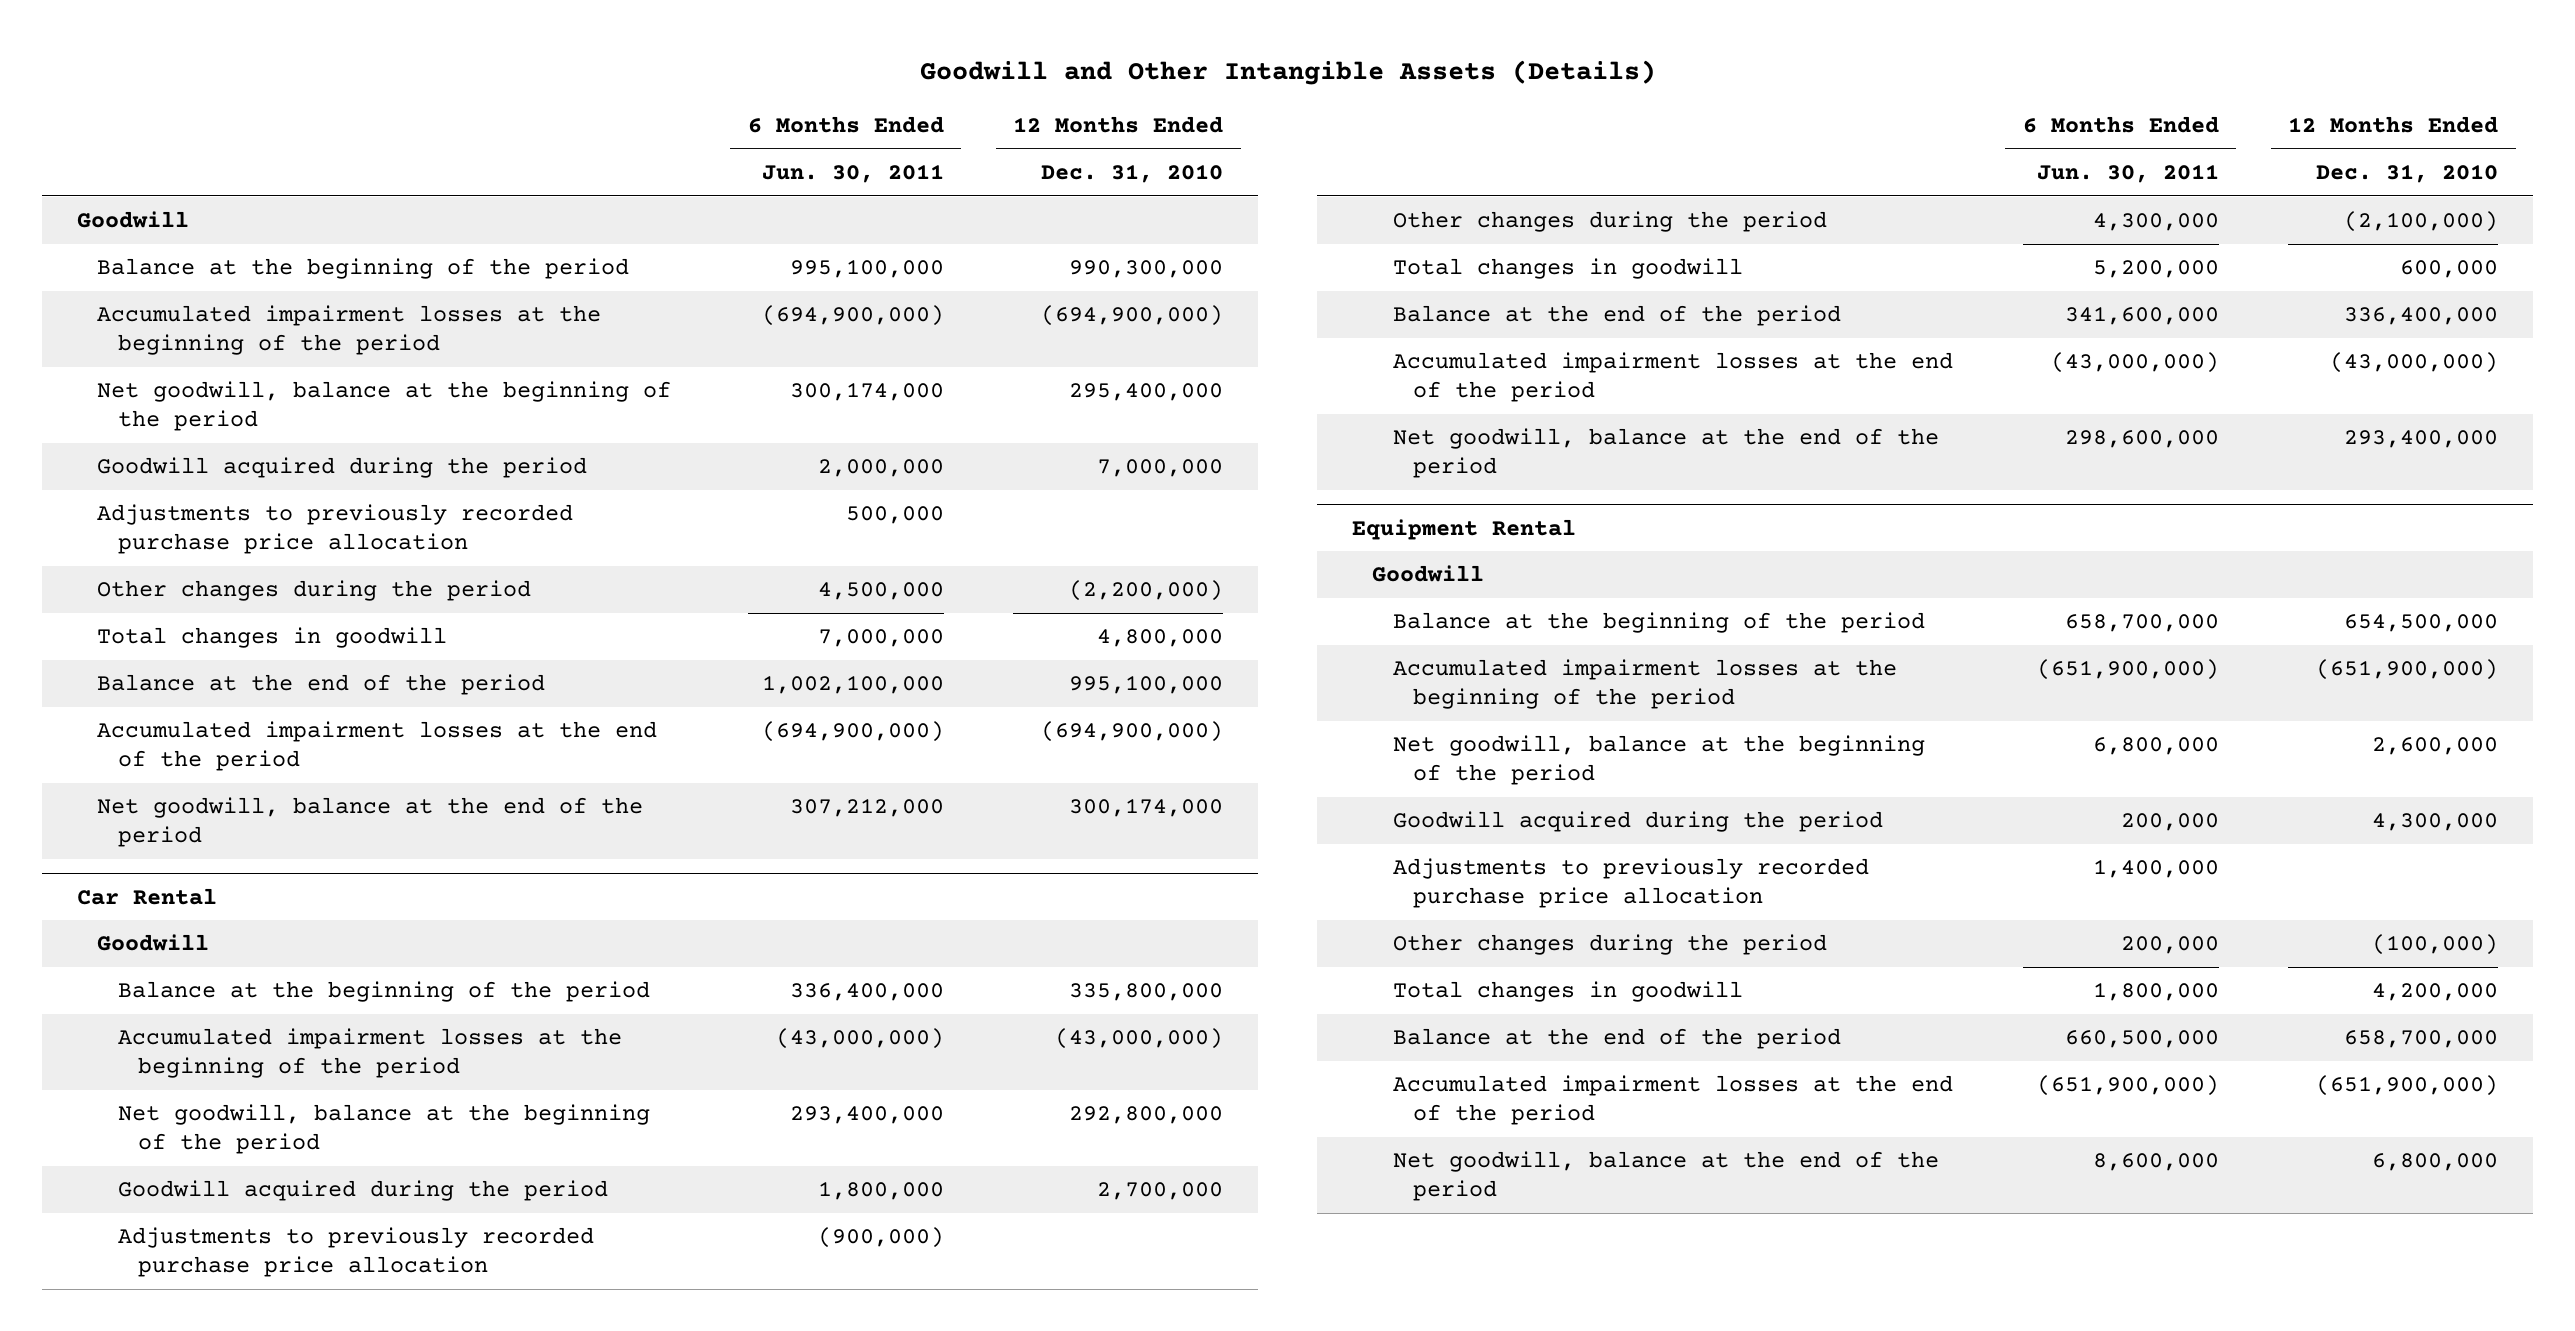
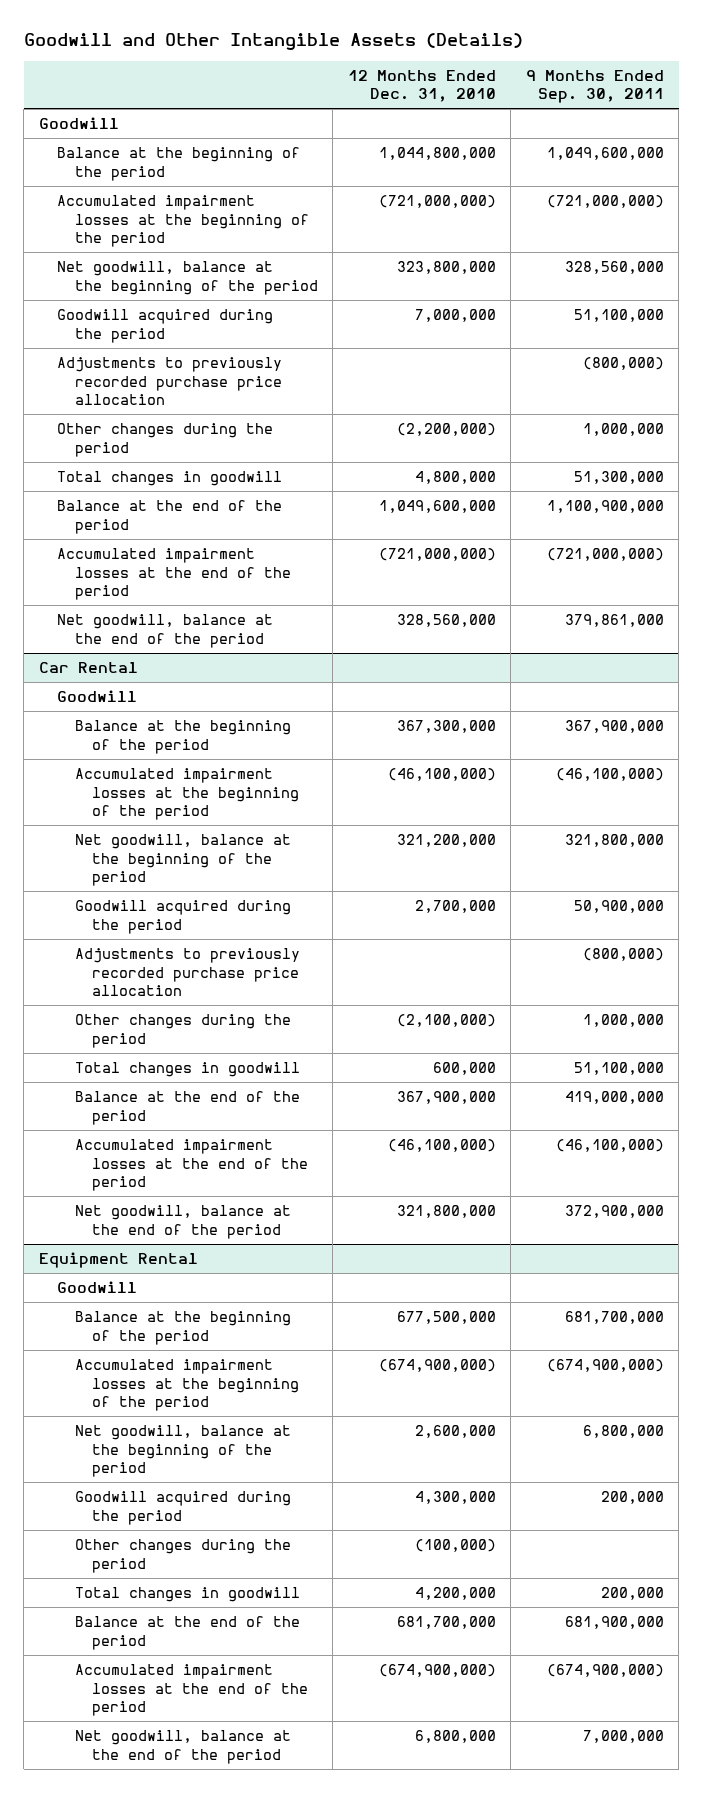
- | 6 Months Ended Jun. 30, 2011 | 12 Months Ended Dec. 31, 2010
+ | 12 Months Ended Dec. 31, 2010 | 9 Months Ended Sep. 30, 2011
- Balance at the beginning of the period | 995,100,000 | 990,300,000
- Accumulated impairment losses at the beginning of the period | (694,900,000) | (694,900,000)
- Net goodwill, balance at the beginning of the period | 300,174,000 | 295,400,000
+ Balance at the beginning of the period | 1,044,800,000 | 1,049,600,000
+ Accumulated impairment losses at the beginning of the period | (721,000,000) | (721,000,000)
+ Net goodwill, balance at the beginning of the period | 323,800,000 | 328,560,000
- Balance at the end of the period | 1,002,100,000 | 995,100,000
- Accumulated impairment losses at the end of the period | (694,900,000) | (694,900,000)
- Net goodwill, balance at the end of the period | 307,212,000 | 300,174,000
+ Balance at the end of the period | 1,049,600,000 | 1,100,900,000
+ Accumulated impairment losses at the end of the period | (721,000,000) | (721,000,000)
+ Net goodwill, balance at the end of the period | 328,560,000 | 379,861,000
@ Car Rental
- Balance at the beginning of the period | 336,400,000 | 335,800,000
- Accumulated impairment losses at the beginning of the period | (43,000,000) | (43,000,000)
- Net goodwill, balance at the beginning of the period | 293,400,000 | 292,800,000
+ Balance at the beginning of the period | 367,300,000 | 367,900,000
+ Accumulated impairment losses at the beginning of the period | (46,100,000) | (46,100,000)
+ Net goodwill, balance at the beginning of the period | 321,200,000 | 321,800,000
- Balance at the end of the period | 341,600,000 | 336,400,000
- Accumulated impairment losses at the end of the period | (43,000,000) | (43,000,000)
- Net goodwill, balance at the end of the period | 298,600,000 | 293,400,000
+ Balance at the end of the period | 367,900,000 | 419,000,000
+ Accumulated impairment losses at the end of the period | (46,100,000) | (46,100,000)
+ Net goodwill, balance at the end of the period | 321,800,000 | 372,900,000
@ Equipment Rental
- Balance at the beginning of the period | 658,700,000 | 654,500,000
- Accumulated impairment losses at the beginning of the period | (651,900,000) | (651,900,000)
+ Balance at the beginning of the period | 677,500,000 | 681,700,000
+ Accumulated impairment losses at the beginning of the period | (674,900,000) | (674,900,000)
- Adjustments to previously recorded purchase price allocation | 1,400,000 |
- Balance at the end of the period | 660,500,000 | 658,700,000
- Accumulated impairment losses at the end of the period | (651,900,000) | (651,900,000)
+ Balance at the end of the period | 681,700,000 | 681,900,000
+ Accumulated impairment losses at the end of the period | (674,900,000) | (674,900,000)

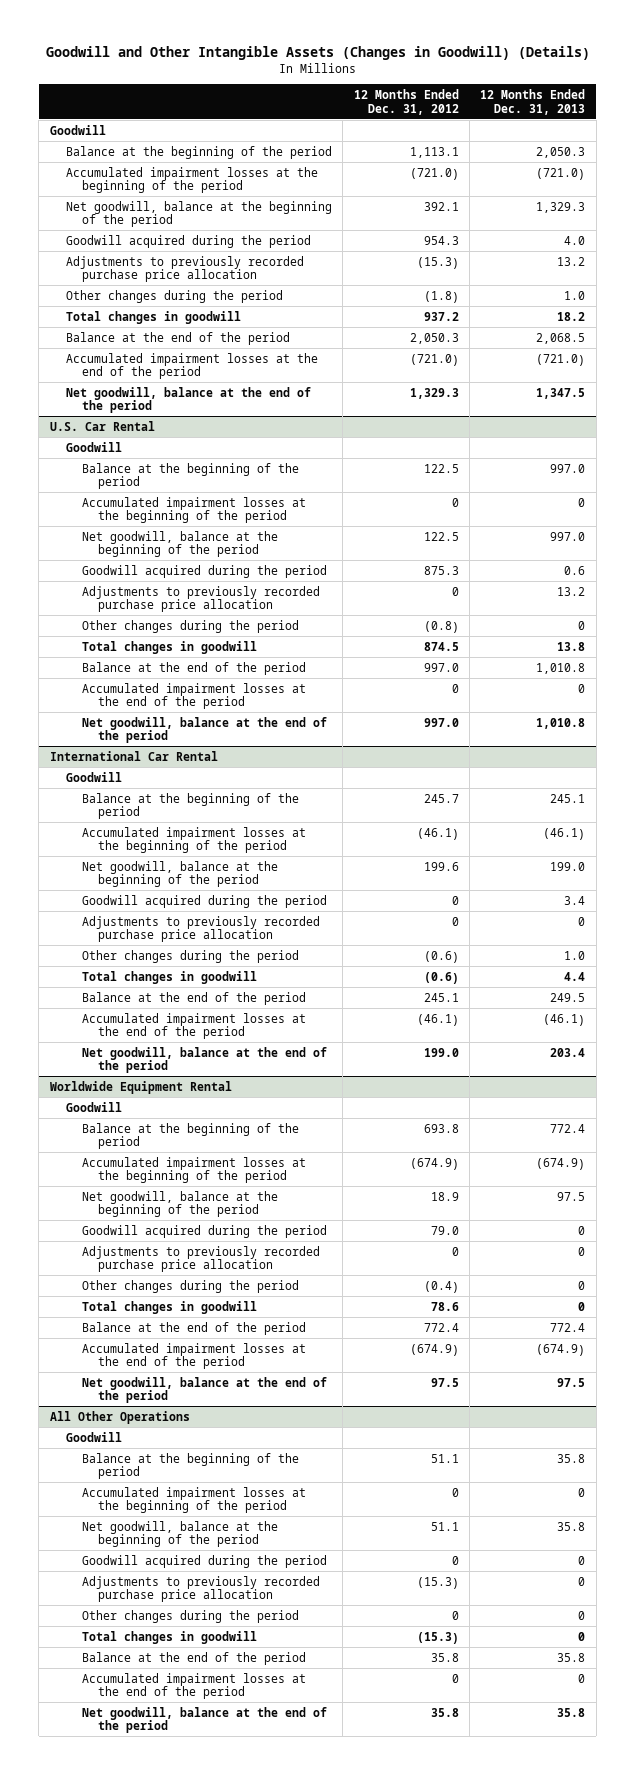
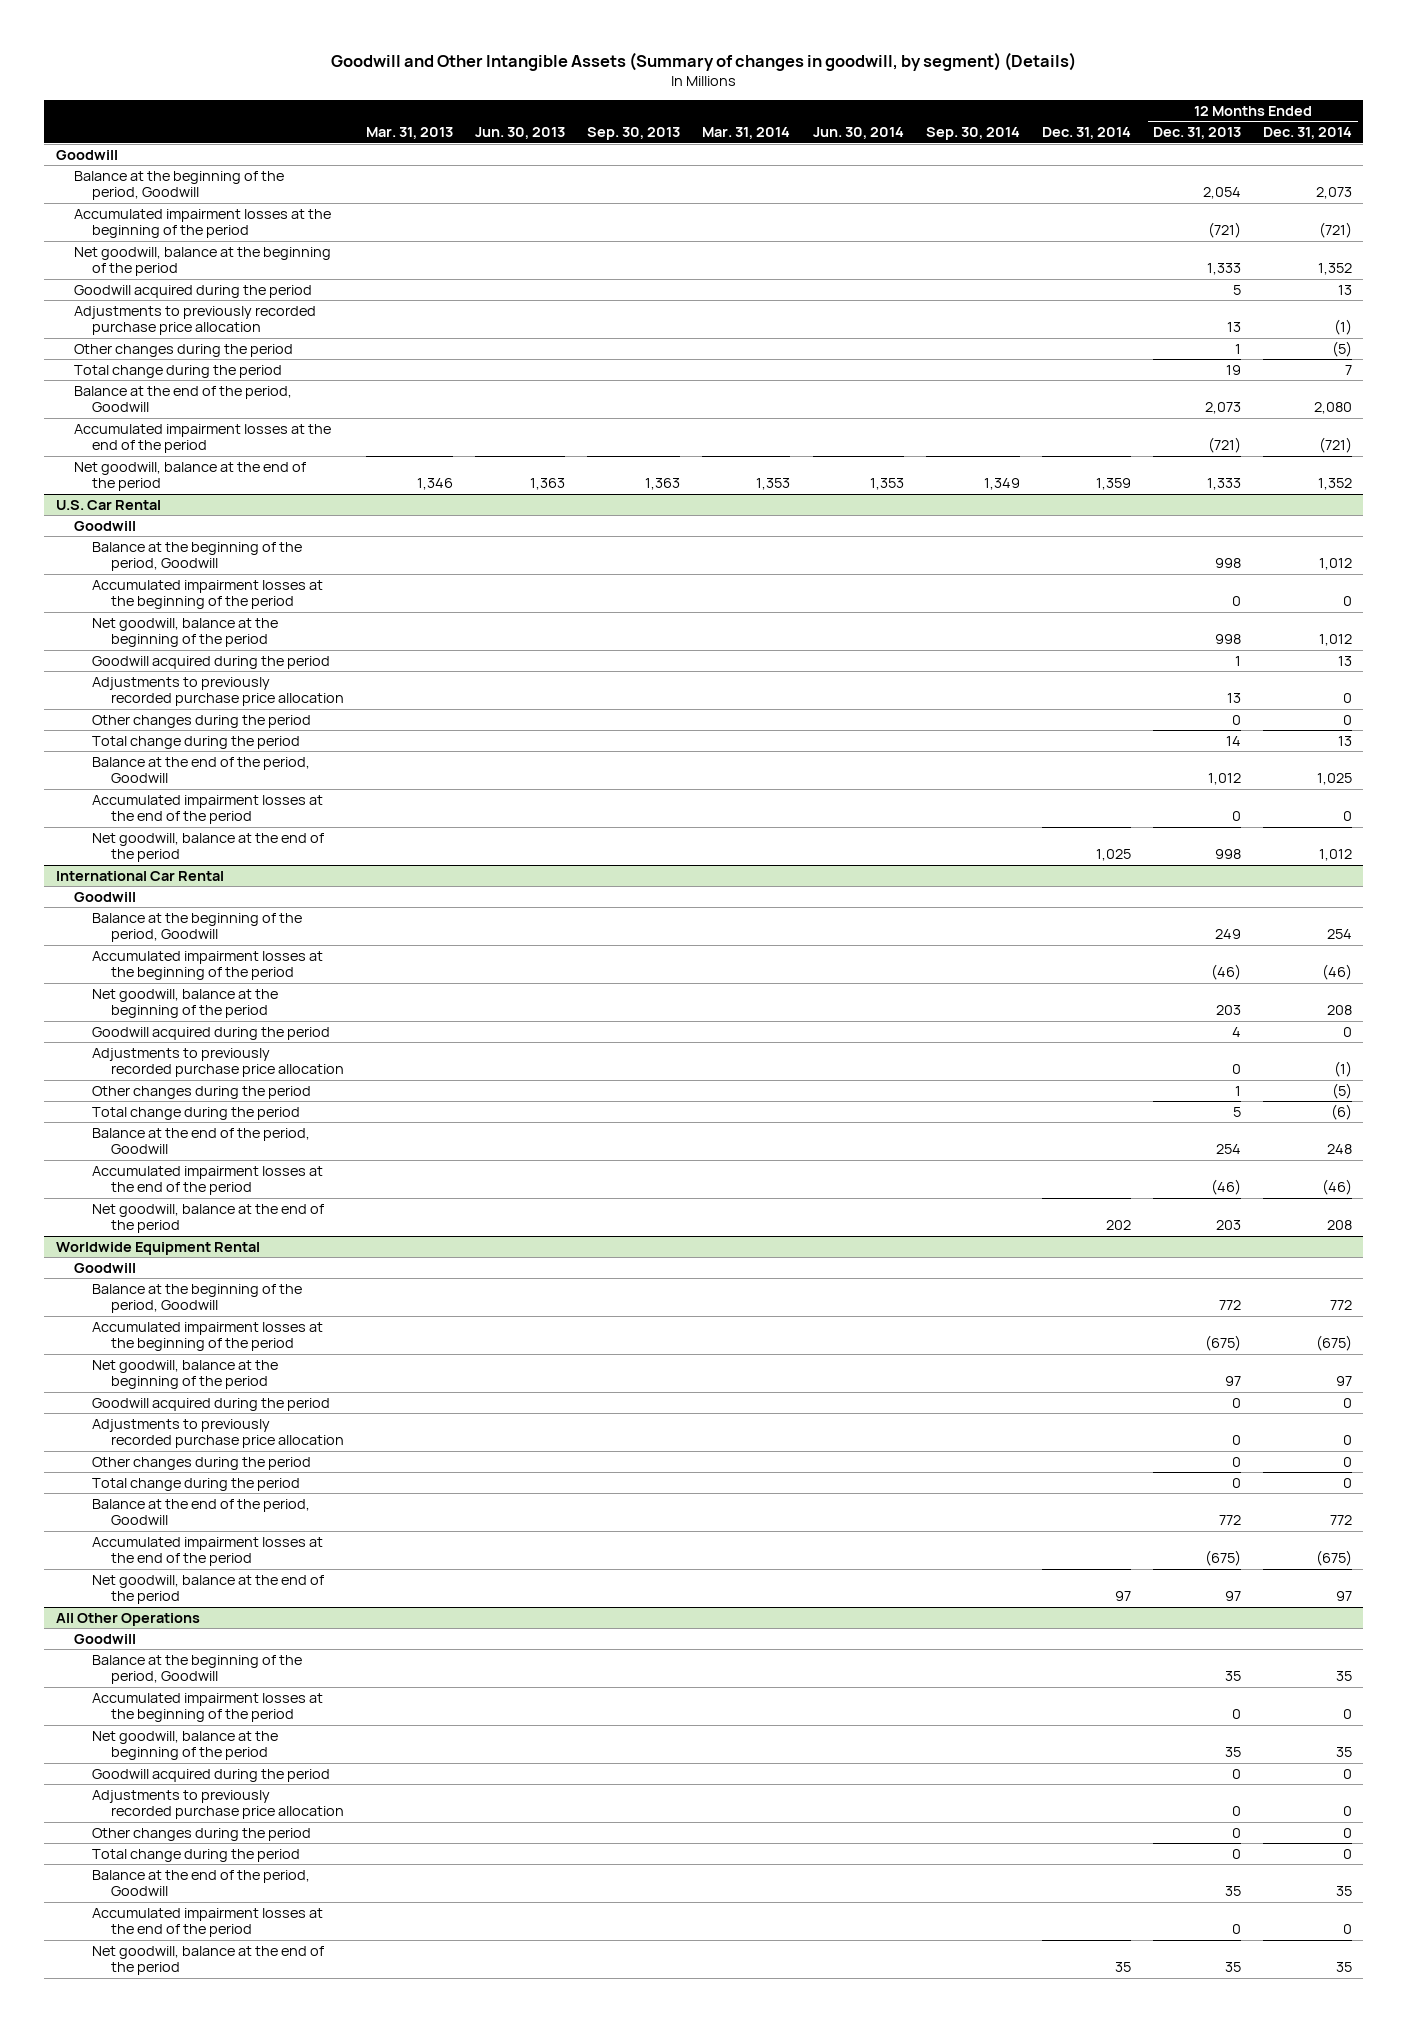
- Goodwill and Other Intangible Assets (Changes in Goodwill) (Details)
+ Goodwill and Other Intangible Assets (Summary of changes in goodwill, by segment) (Details)
- | 12 Months Ended Dec. 31, 2012 | 12 Months Ended Dec. 31, 2013
+ | Mar. 31, 2013 | Jun. 30, 2013 | Sep. 30, 2013 | Mar. 31, 2014 | Jun. 30, 2014 | Sep. 30, 2014 | Dec. 31, 2014 | 12 Months Ended Dec. 31, 2013 | 12 Months Ended Dec. 31, 2014
- Balance at the beginning of the period | 1,113.1 | 2,050.3
- Accumulated impairment losses at the beginning of the period | (721.0) | (721.0)
- Net goodwill, balance at the beginning of the period | 392.1 | 1,329.3
- Goodwill acquired during the period | 954.3 | 4.0
- Adjustments to previously recorded purchase price allocation | (15.3) | 13.2
- Other changes during the period | (1.8) | 1.0
- Total changes in goodwill | 937.2 | 18.2
- Balance at the end of the period | 2,050.3 | 2,068.5
- Accumulated impairment losses at the end of the period | (721.0) | (721.0)
- Net goodwill, balance at the end of the period | 1,329.3 | 1,347.5
+ Balance at the beginning of the period, Goodwill | | | | | | | | 2,054 | 2,073
+ Accumulated impairment losses at the beginning of the period | | | | | | | | (721) | (721)
+ Net goodwill, balance at the beginning of the period | | | | | | | | 1,333 | 1,352
+ Goodwill acquired during the period | | | | | | | | 5 | 13
+ Adjustments to previously recorded purchase price allocation | | | | | | | | 13 | (1)
+ Other changes during the period | | | | | | | | 1 | (5)
+ Total change during the period | | | | | | | | 19 | 7
+ Balance at the end of the period, Goodwill | | | | | | | | 2,073 | 2,080
+ Accumulated impairment losses at the end of the period | | | | | | | | (721) | (721)
+ Net goodwill, balance at the end of the period | 1,346 | 1,363 | 1,363 | 1,353 | 1,353 | 1,349 | 1,359 | 1,333 | 1,352
@ U.S. Car Rental
- Balance at the beginning of the period | 122.5 | 997.0
+ Balance at the beginning of the period, Goodwill | | | | | | | | 998 | 1,012
- Net goodwill, balance at the beginning of the period | 122.5 | 997.0
- Goodwill acquired during the period | 875.3 | 0.6
- Adjustments to previously recorded purchase price allocation | 0 | 13.2
+ Net goodwill, balance at the beginning of the period | | | | | | | | 998 | 1,012
+ Goodwill acquired during the period | | | | | | | | 1 | 13
+ Adjustments to previously recorded purchase price allocation | | | | | | | | 13 | 0
- Total changes in goodwill | 874.5 | 13.8
- Balance at the end of the period | 997.0 | 1,010.8
+ Total change during the period | | | | | | | | 14 | 13
+ Balance at the end of the period, Goodwill | | | | | | | | 1,012 | 1,025
- Net goodwill, balance at the end of the period | 997.0 | 1,010.8
+ Net goodwill, balance at the end of the period | | | | | | | 1,025 | 998 | 1,012
@ International Car Rental
- Balance at the beginning of the period | 245.7 | 245.1
- Accumulated impairment losses at the beginning of the period | (46.1) | (46.1)
- Net goodwill, balance at the beginning of the period | 199.6 | 199.0
- Goodwill acquired during the period | 0 | 3.4
+ Balance at the beginning of the period, Goodwill | | | | | | | | 249 | 254
+ Accumulated impairment losses at the beginning of the period | | | | | | | | (46) | (46)
+ Net goodwill, balance at the beginning of the period | | | | | | | | 203 | 208
+ Goodwill acquired during the period | | | | | | | | 4 | 0
- Other changes during the period | (0.6) | 1.0
- Total changes in goodwill | (0.6) | 4.4
- Balance at the end of the period | 245.1 | 249.5
- Accumulated impairment losses at the end of the period | (46.1) | (46.1)
- Net goodwill, balance at the end of the period | 199.0 | 203.4
+ Other changes during the period | | | | | | | | 1 | (5)
+ Total change during the period | | | | | | | | 5 | (6)
+ Balance at the end of the period, Goodwill | | | | | | | | 254 | 248
+ Accumulated impairment losses at the end of the period | | | | | | | | (46) | (46)
+ Net goodwill, balance at the end of the period | | | | | | | 202 | 203 | 208
@ Worldwide Equipment Rental
- Balance at the beginning of the period | 693.8 | 772.4
- Accumulated impairment losses at the beginning of the period | (674.9) | (674.9)
- Net goodwill, balance at the beginning of the period | 18.9 | 97.5
+ Balance at the beginning of the period, Goodwill | | | | | | | | 772 | 772
+ Accumulated impairment losses at the beginning of the period | | | | | | | | (675) | (675)
+ Net goodwill, balance at the beginning of the period | | | | | | | | 97 | 97
- Total changes in goodwill | 78.6 | 0
- Balance at the end of the period | 772.4 | 772.4
- Accumulated impairment losses at the end of the period | (674.9) | (674.9)
- Net goodwill, balance at the end of the period | 97.5 | 97.5
+ Total change during the period | | | | | | | | 0 | 0
+ Balance at the end of the period, Goodwill | | | | | | | | 772 | 772
+ Accumulated impairment losses at the end of the period | | | | | | | | (675) | (675)
+ Net goodwill, balance at the end of the period | | | | | | | 97 | 97 | 97
@ All Other Operations
- Balance at the beginning of the period | 51.1 | 35.8
+ Balance at the beginning of the period, Goodwill | | | | | | | | 35 | 35
- Net goodwill, balance at the beginning of the period | 51.1 | 35.8
+ Net goodwill, balance at the beginning of the period | | | | | | | | 35 | 35
- Total changes in goodwill | (15.3) | 0
- Balance at the end of the period | 35.8 | 35.8
+ Total change during the period | | | | | | | | 0 | 0
+ Balance at the end of the period, Goodwill | | | | | | | | 35 | 35
- Net goodwill, balance at the end of the period | 35.8 | 35.8
+ Net goodwill, balance at the end of the period | | | | | | | 35 | 35 | 35

